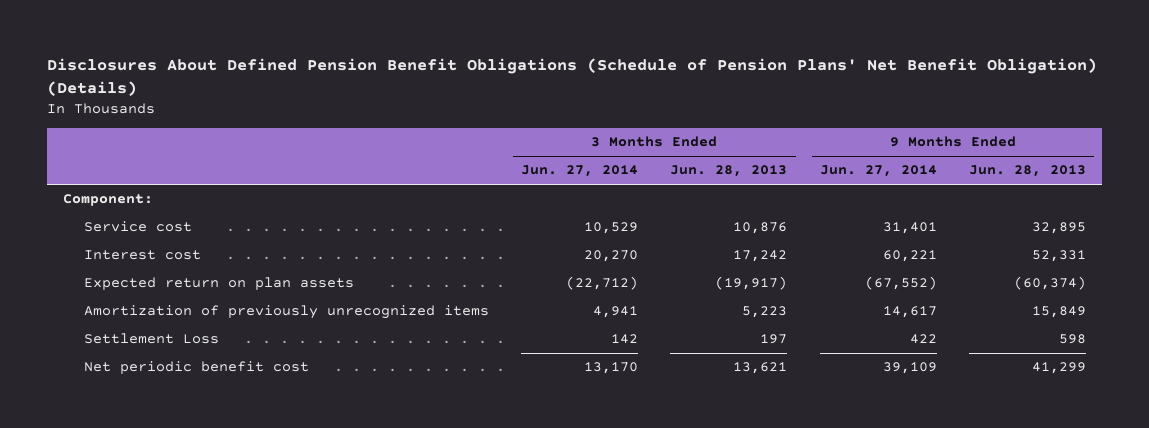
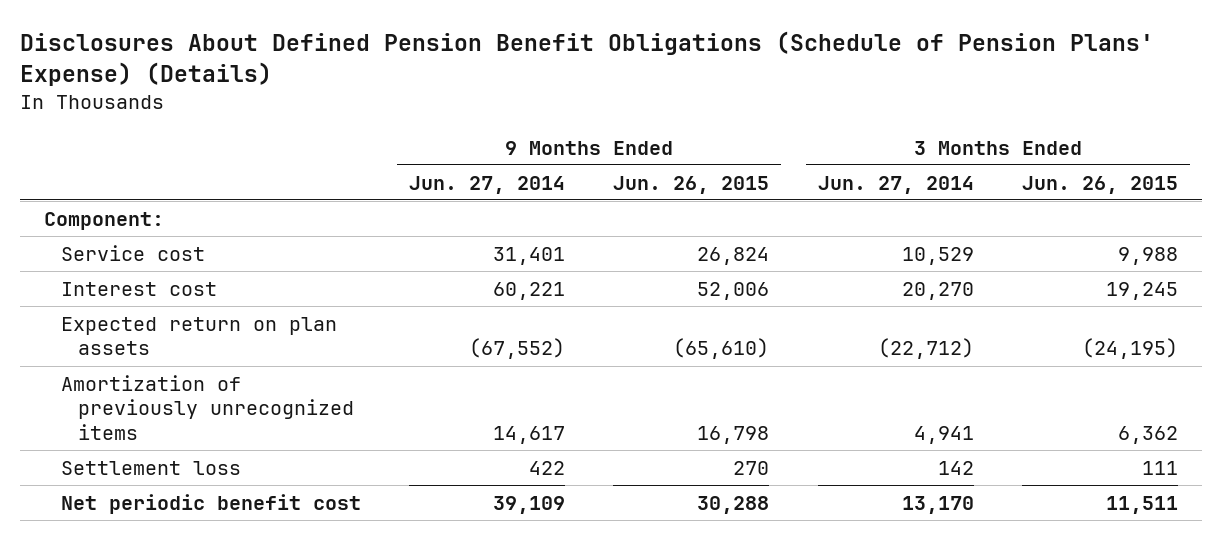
- Disclosures About Defined Pension Benefit Obligations (Schedule of Pension Plans' Net Benefit Obligation) (Details)
+ Disclosures About Defined Pension Benefit Obligations (Schedule of Pension Plans' Expense) (Details)
- | 3 Months Ended Jun. 27, 2014 | 3 Months Ended Jun. 28, 2013 | 9 Months Ended Jun. 27, 2014 | 9 Months Ended Jun. 28, 2013
+ | 9 Months Ended Jun. 27, 2014 | 9 Months Ended Jun. 26, 2015 | 3 Months Ended Jun. 27, 2014 | 3 Months Ended Jun. 26, 2015
- Settlement Loss | 142 | 197 | 422 | 598
+ Settlement loss | 422 | 270 | 142 | 111

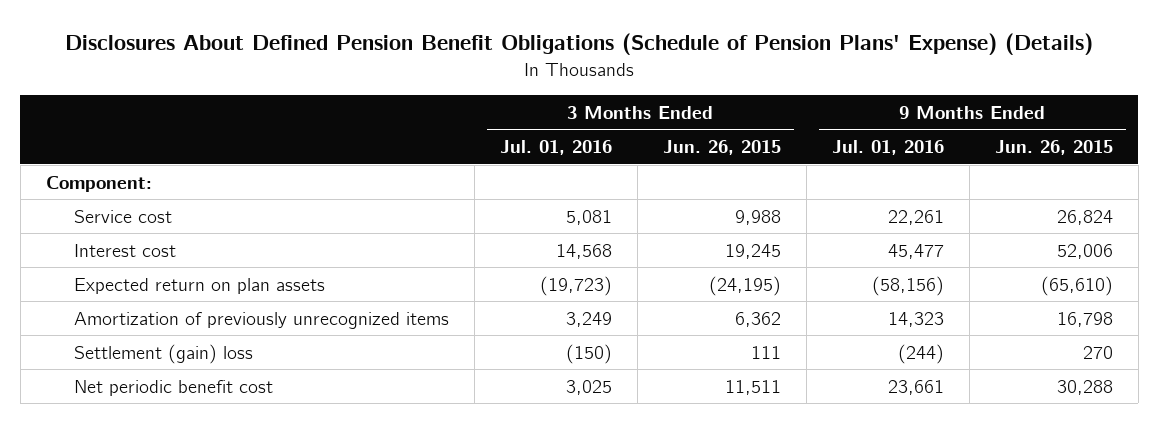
- | 9 Months Ended Jun. 27, 2014 | 9 Months Ended Jun. 26, 2015 | 3 Months Ended Jun. 27, 2014 | 3 Months Ended Jun. 26, 2015
+ | 3 Months Ended Jul. 01, 2016 | 3 Months Ended Jun. 26, 2015 | 9 Months Ended Jul. 01, 2016 | 9 Months Ended Jun. 26, 2015
- Settlement loss | 422 | 270 | 142 | 111
+ Settlement (gain) loss | (150) | 111 | (244) | 270

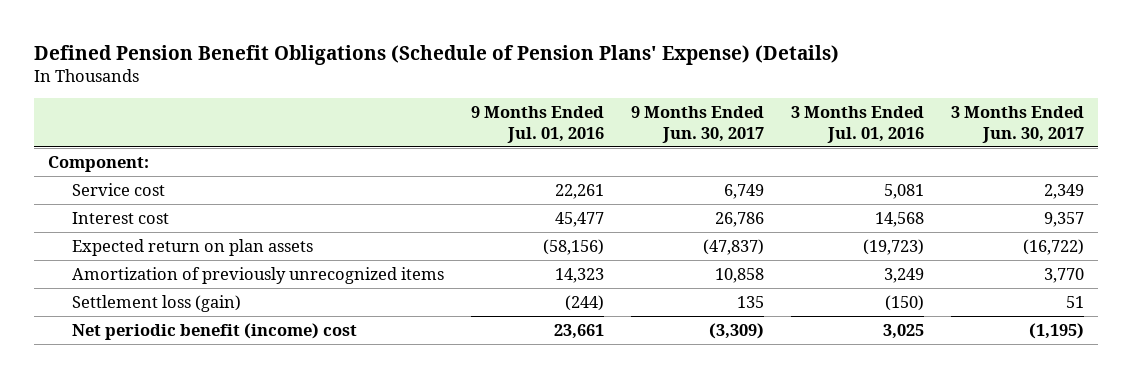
- Disclosures About Defined Pension Benefit Obligations (Schedule of Pension Plans' Expense) (Details)
+ Defined Pension Benefit Obligations (Schedule of Pension Plans' Expense) (Details)
- | 3 Months Ended Jul. 01, 2016 | 3 Months Ended Jun. 26, 2015 | 9 Months Ended Jul. 01, 2016 | 9 Months Ended Jun. 26, 2015
+ | 9 Months Ended Jul. 01, 2016 | 9 Months Ended Jun. 30, 2017 | 3 Months Ended Jul. 01, 2016 | 3 Months Ended Jun. 30, 2017
- Settlement (gain) loss | (150) | 111 | (244) | 270
- Net periodic benefit cost | 3,025 | 11,511 | 23,661 | 30,288
+ Settlement loss (gain) | (244) | 135 | (150) | 51
+ Net periodic benefit (income) cost | 23,661 | (3,309) | 3,025 | (1,195)

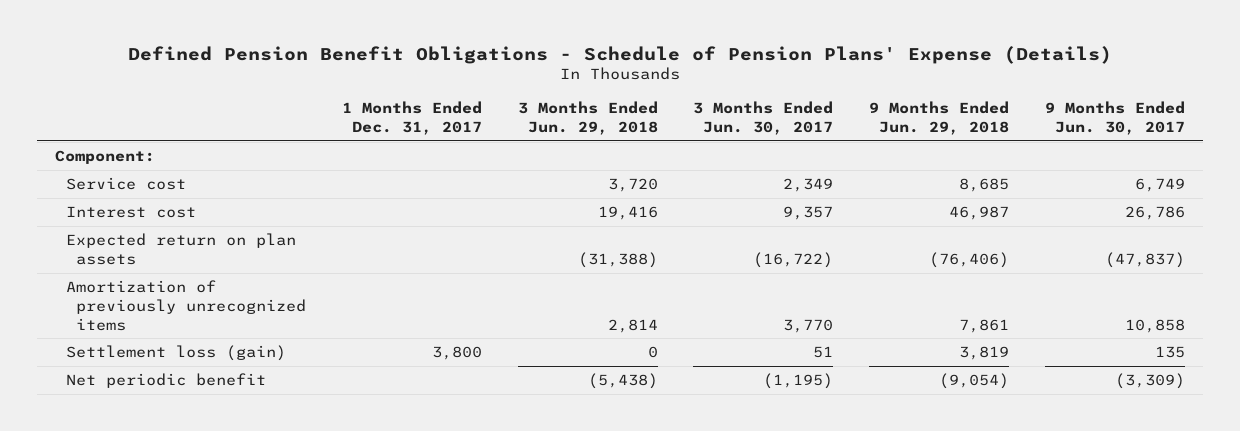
- Defined Pension Benefit Obligations (Schedule of Pension Plans' Expense) (Details)
+ Defined Pension Benefit Obligations - Schedule of Pension Plans' Expense (Details)
- | 9 Months Ended Jul. 01, 2016 | 9 Months Ended Jun. 30, 2017 | 3 Months Ended Jul. 01, 2016 | 3 Months Ended Jun. 30, 2017
+ | 1 Months Ended Dec. 31, 2017 | 3 Months Ended Jun. 29, 2018 | 3 Months Ended Jun. 30, 2017 | 9 Months Ended Jun. 29, 2018 | 9 Months Ended Jun. 30, 2017
- Net periodic benefit (income) cost | 23,661 | (3,309) | 3,025 | (1,195)
+ Net periodic benefit | | (5,438) | (1,195) | (9,054) | (3,309)

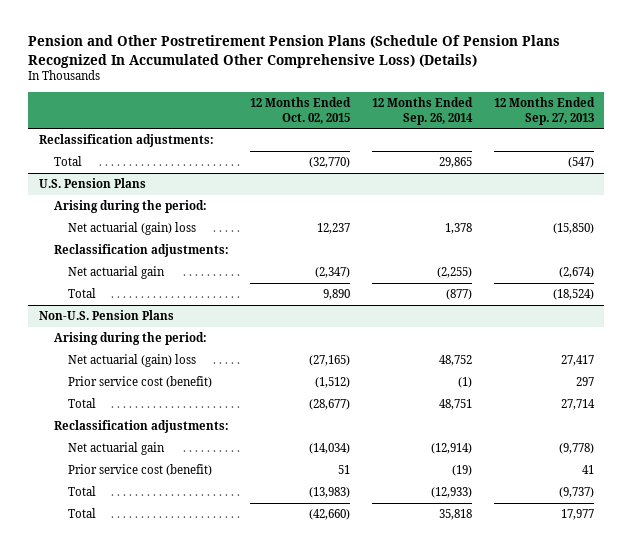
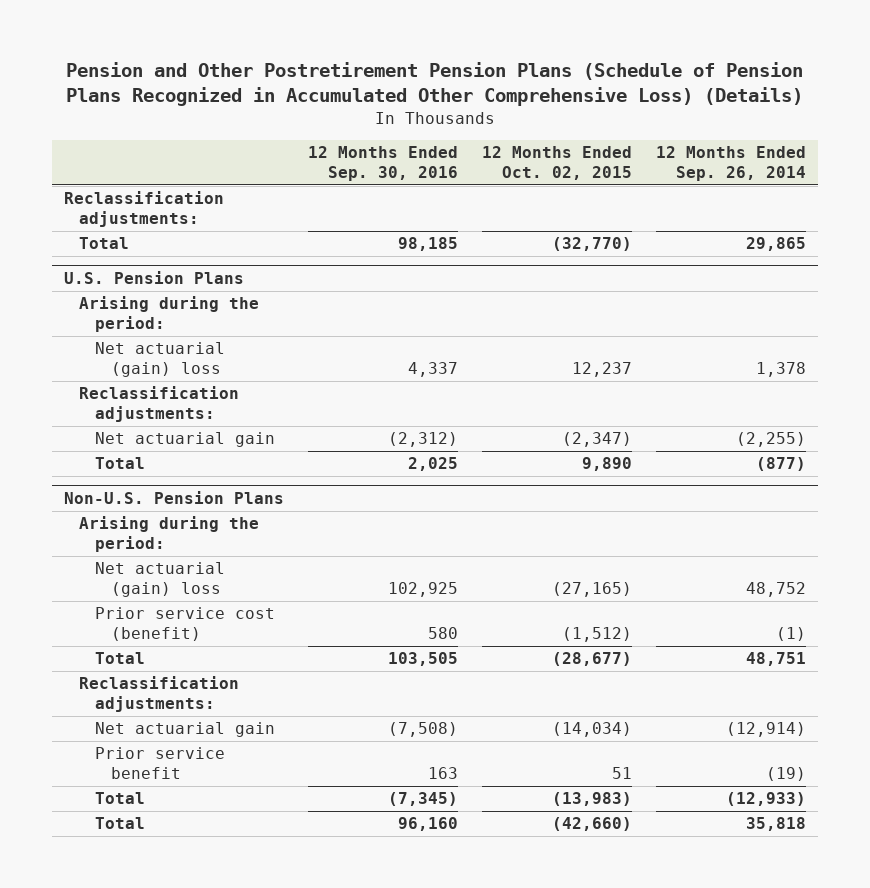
- Pension and Other Postretirement Pension Plans (Schedule Of Pension Plans Recognized In Accumulated Other Comprehensive Loss) (Details)
+ Pension and Other Postretirement Pension Plans (Schedule of Pension Plans Recognized in Accumulated Other Comprehensive Loss) (Details)
- | 12 Months Ended Oct. 02, 2015 | 12 Months Ended Sep. 26, 2014 | 12 Months Ended Sep. 27, 2013
+ | 12 Months Ended Sep. 30, 2016 | 12 Months Ended Oct. 02, 2015 | 12 Months Ended Sep. 26, 2014
@ Non-U.S. Pension Plans
- Prior service cost (benefit) | 51 | (19) | 41
+ Prior service benefit | 163 | 51 | (19)

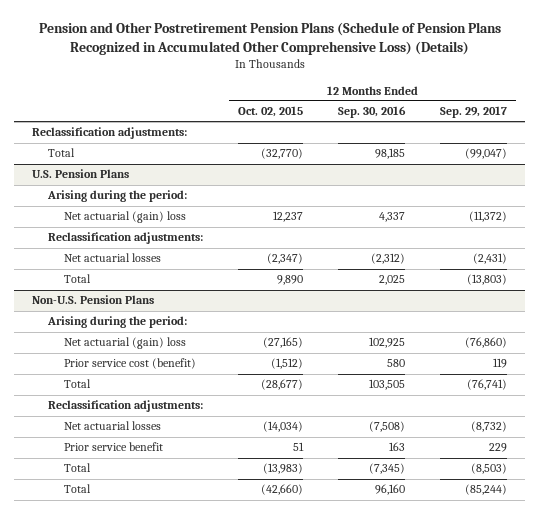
- | 12 Months Ended Sep. 30, 2016 | 12 Months Ended Oct. 02, 2015 | 12 Months Ended Sep. 26, 2014
+ | 12 Months Ended Oct. 02, 2015 | 12 Months Ended Sep. 30, 2016 | 12 Months Ended Sep. 29, 2017
@ U.S. Pension Plans
- Net actuarial gain | (2,312) | (2,347) | (2,255)
+ Net actuarial losses | (2,347) | (2,312) | (2,431)
@ Non-U.S. Pension Plans
- Net actuarial gain | (7,508) | (14,034) | (12,914)
+ Net actuarial losses | (14,034) | (7,508) | (8,732)

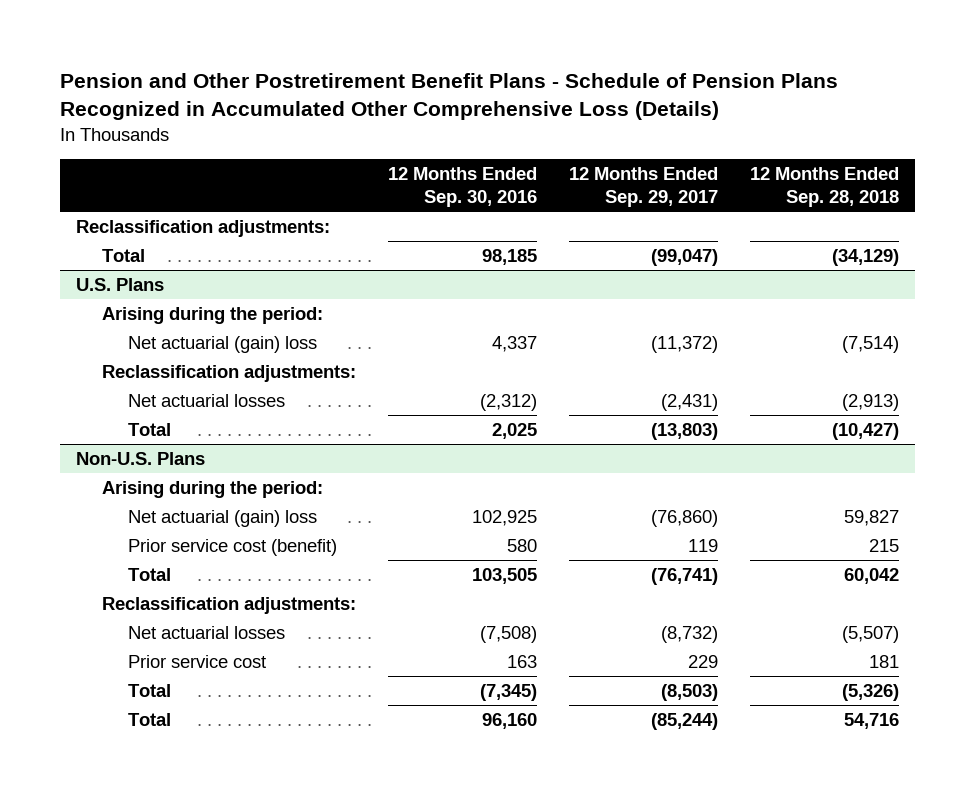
- Pension and Other Postretirement Pension Plans (Schedule of Pension Plans Recognized in Accumulated Other Comprehensive Loss) (Details)
+ Pension and Other Postretirement Benefit Plans - Schedule of Pension Plans Recognized in Accumulated Other Comprehensive Loss (Details)
- | 12 Months Ended Oct. 02, 2015 | 12 Months Ended Sep. 30, 2016 | 12 Months Ended Sep. 29, 2017
+ | 12 Months Ended Sep. 30, 2016 | 12 Months Ended Sep. 29, 2017 | 12 Months Ended Sep. 28, 2018
- U.S. Pension Plans
+ U.S. Plans
- Non-U.S. Pension Plans
+ Non-U.S. Plans
- Prior service benefit | 51 | 163 | 229
+ Prior service cost | 163 | 229 | 181

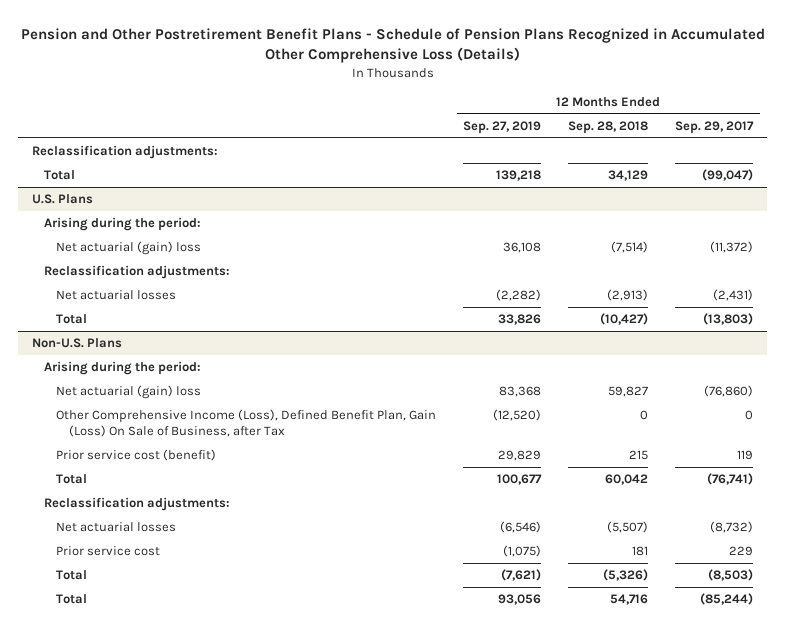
- | 12 Months Ended Sep. 30, 2016 | 12 Months Ended Sep. 29, 2017 | 12 Months Ended Sep. 28, 2018
+ | 12 Months Ended Sep. 27, 2019 | 12 Months Ended Sep. 28, 2018 | 12 Months Ended Sep. 29, 2017
- Total | 98,185 | (99,047) | (34,129)
+ Total | 139,218 | 34,129 | (99,047)
@ Non-U.S. Plans
+ Other Comprehensive Income (Loss), Defined Benefit Plan, Gain (Loss) On Sale of Business, after Tax | (12,520) | 0 | 0

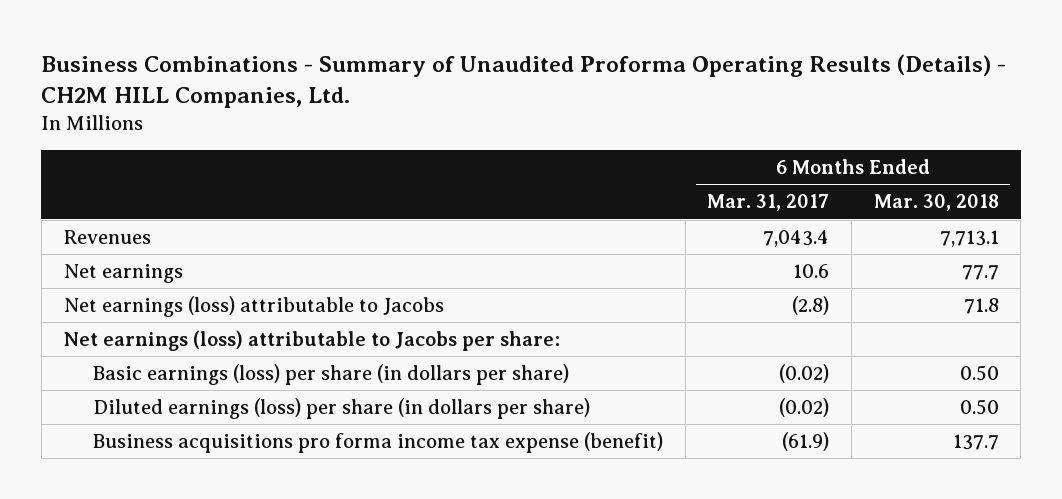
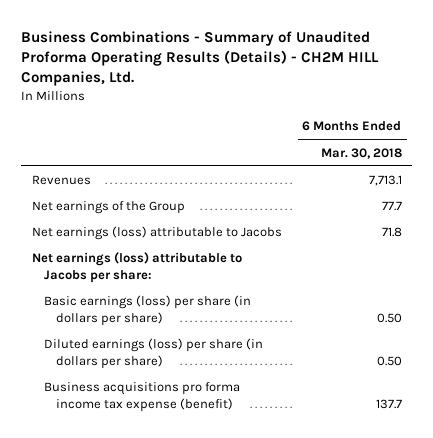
- | 6 Months Ended Mar. 31, 2017 | 6 Months Ended Mar. 30, 2018
+ | 6 Months Ended Mar. 30, 2018
- Net earnings | 10.6 | 77.7
+ Net earnings of the Group | 77.7

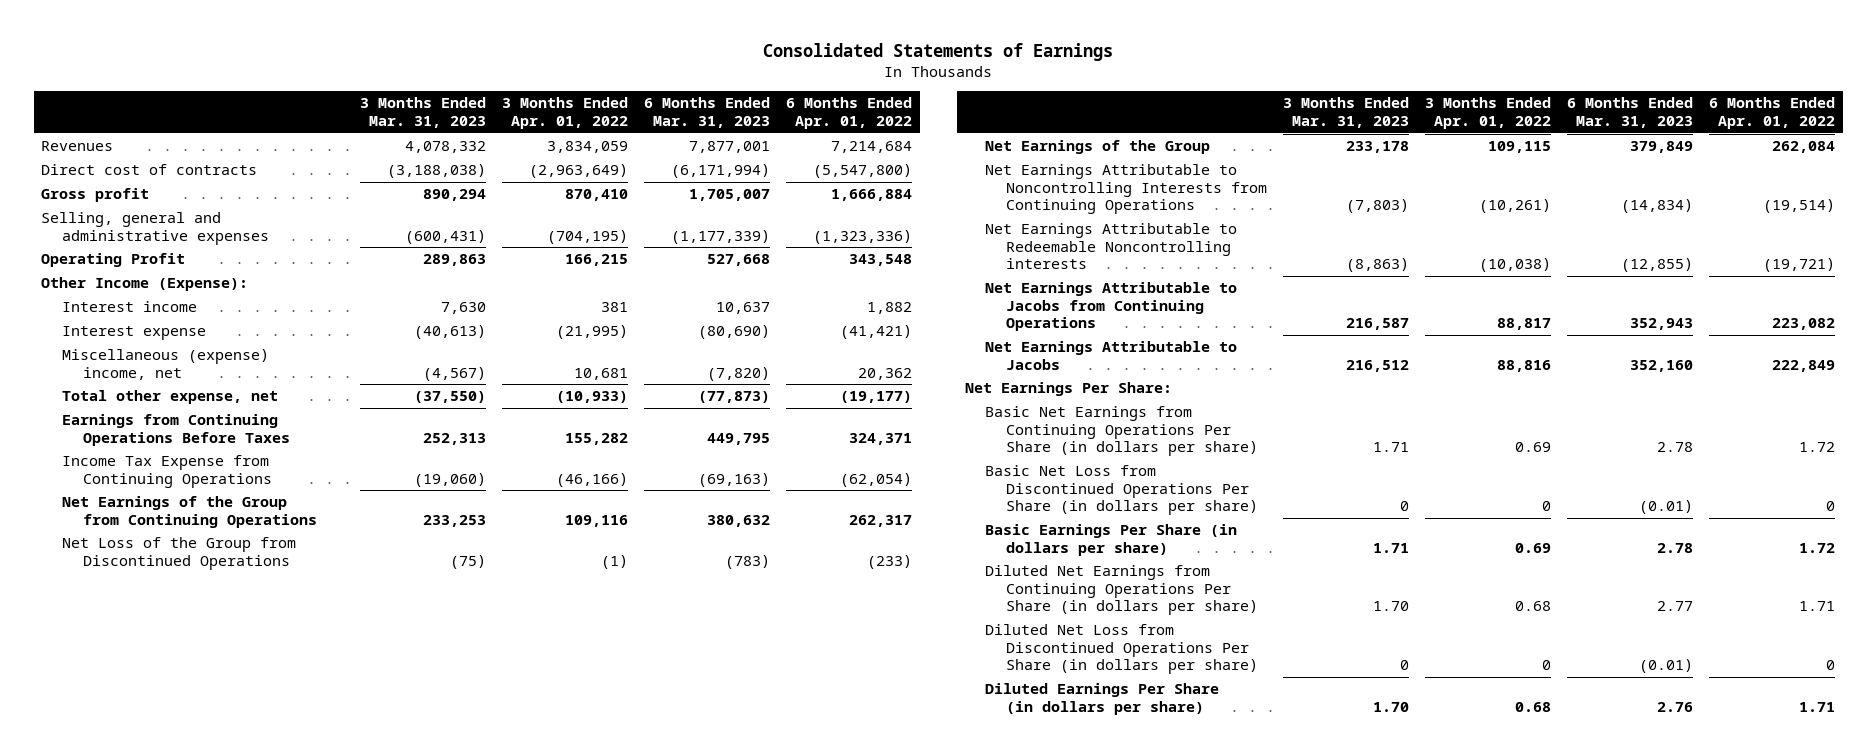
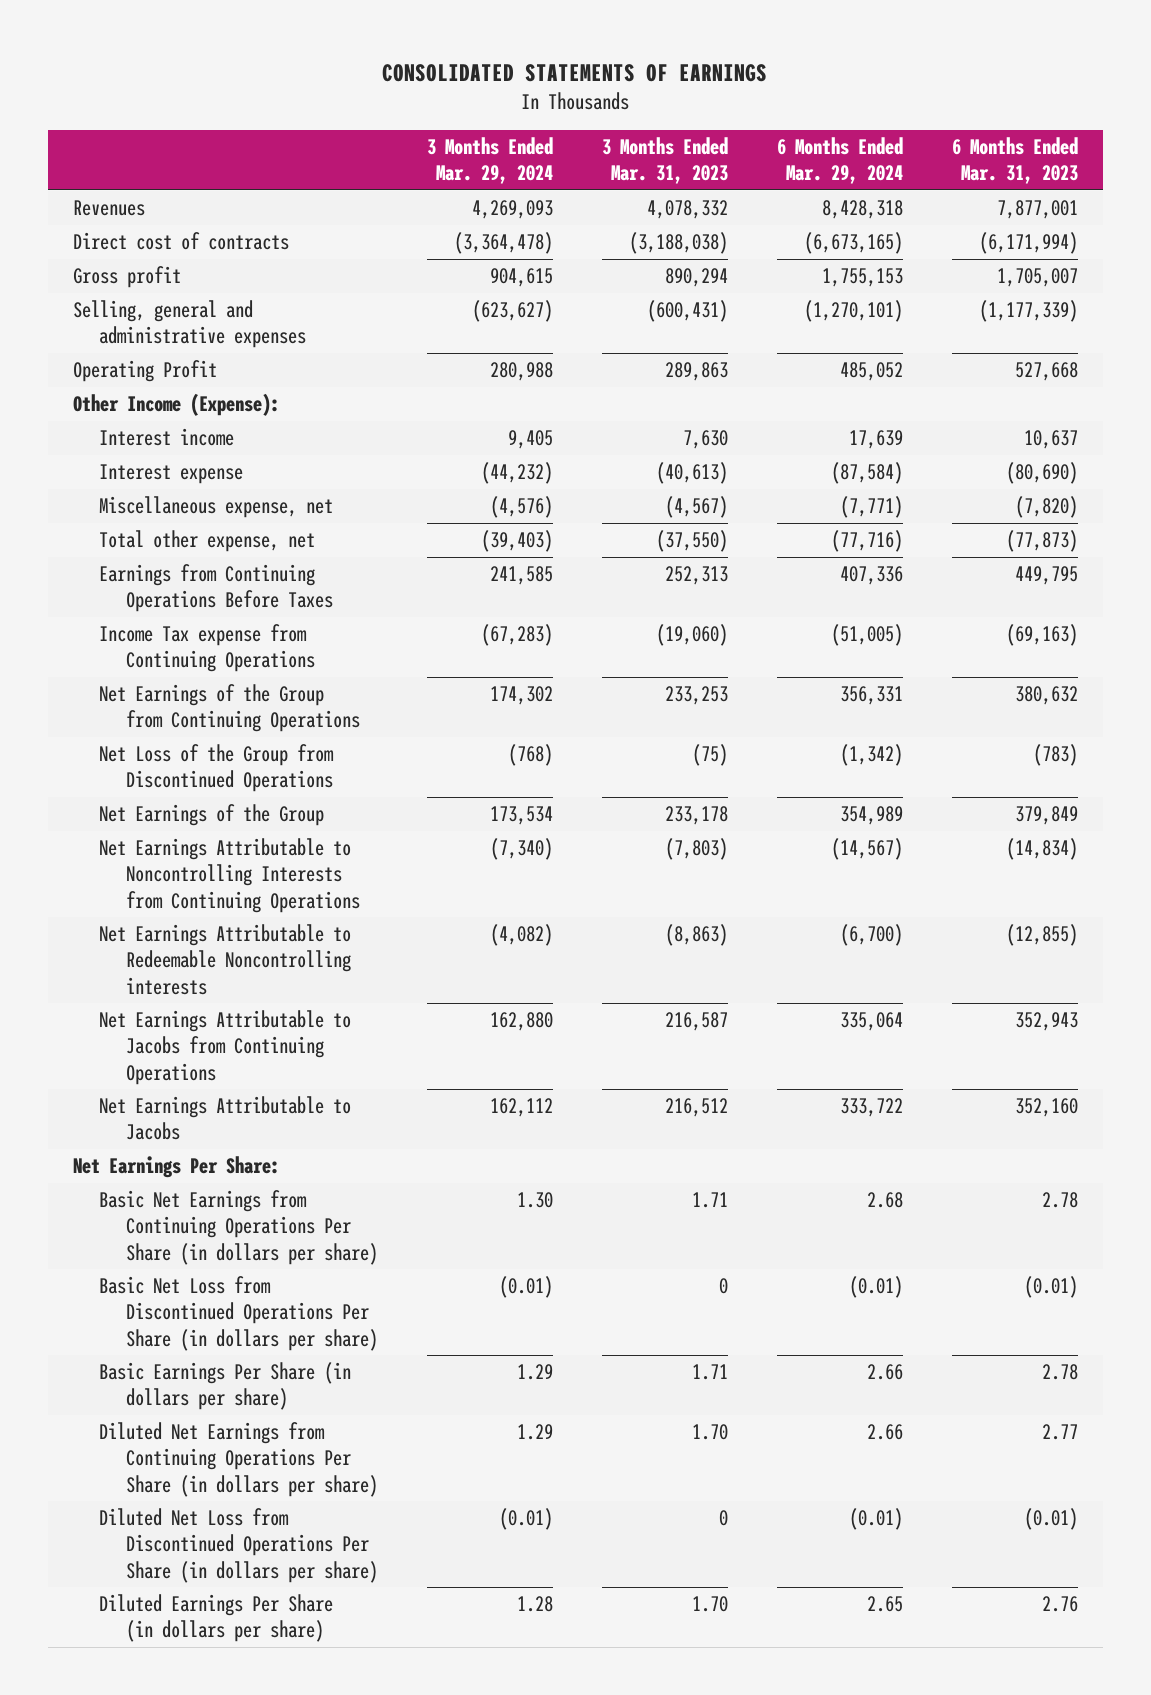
- Consolidated Statements of Earnings
+ CONSOLIDATED STATEMENTS OF EARNINGS
- | 3 Months Ended Mar. 31, 2023 | 3 Months Ended Apr. 01, 2022 | 6 Months Ended Mar. 31, 2023 | 6 Months Ended Apr. 01, 2022
+ | 3 Months Ended Mar. 29, 2024 | 3 Months Ended Mar. 31, 2023 | 6 Months Ended Mar. 29, 2024 | 6 Months Ended Mar. 31, 2023
- Miscellaneous (expense) income, net | (4,567) | 10,681 | (7,820) | 20,362
+ Miscellaneous expense, net | (4,576) | (4,567) | (7,771) | (7,820)
- Income Tax Expense from Continuing Operations | (19,060) | (46,166) | (69,163) | (62,054)
+ Income Tax expense from Continuing Operations | (67,283) | (19,060) | (51,005) | (69,163)

